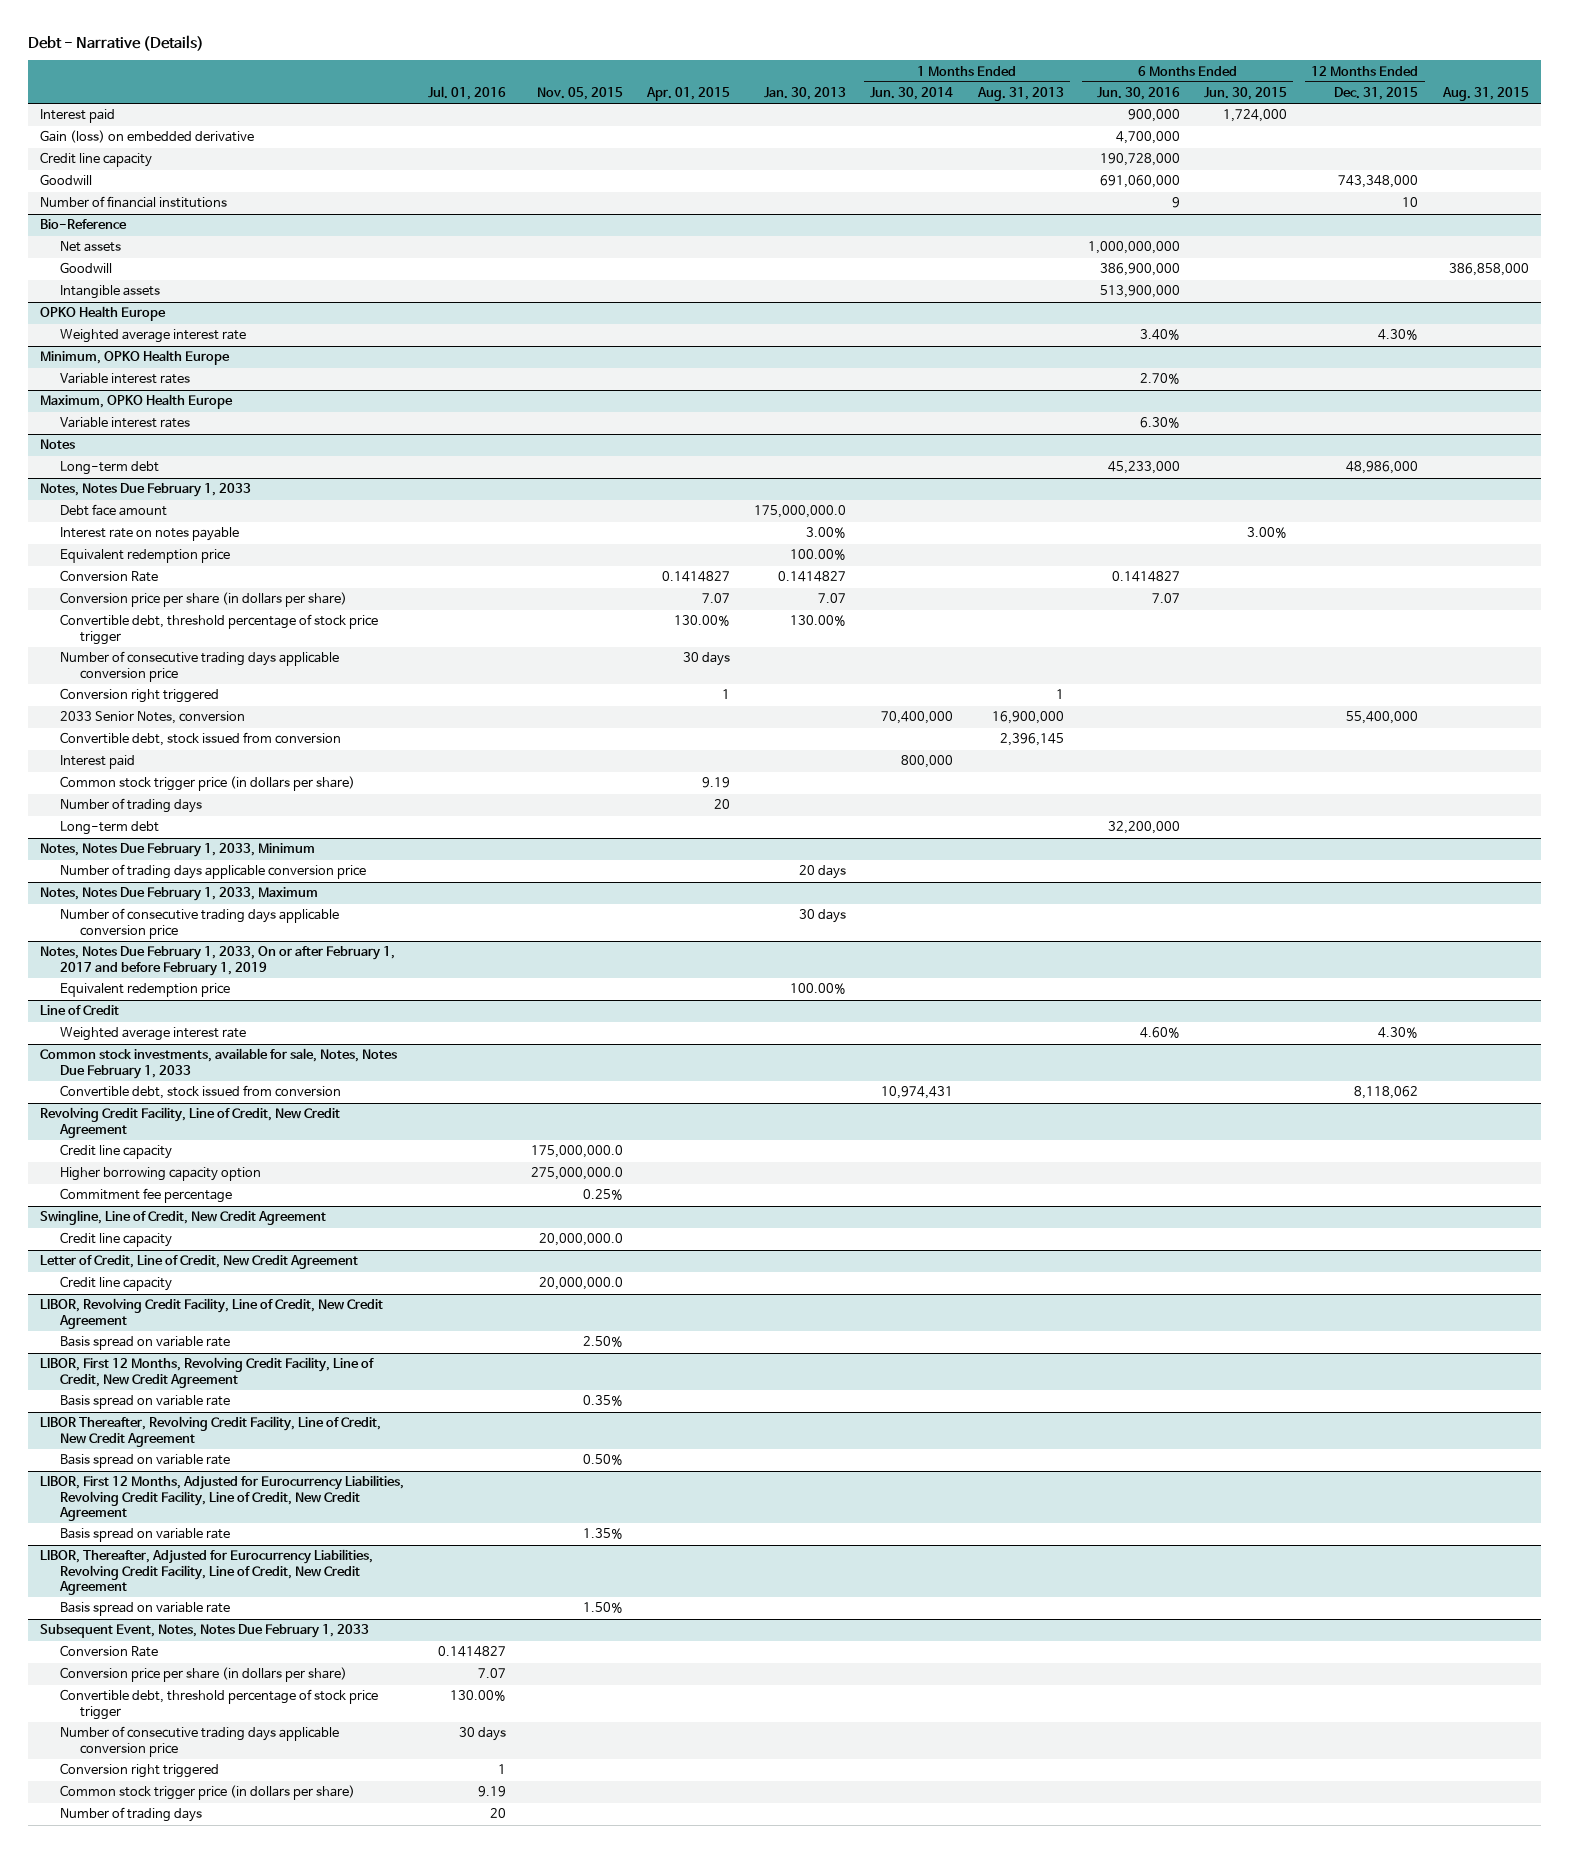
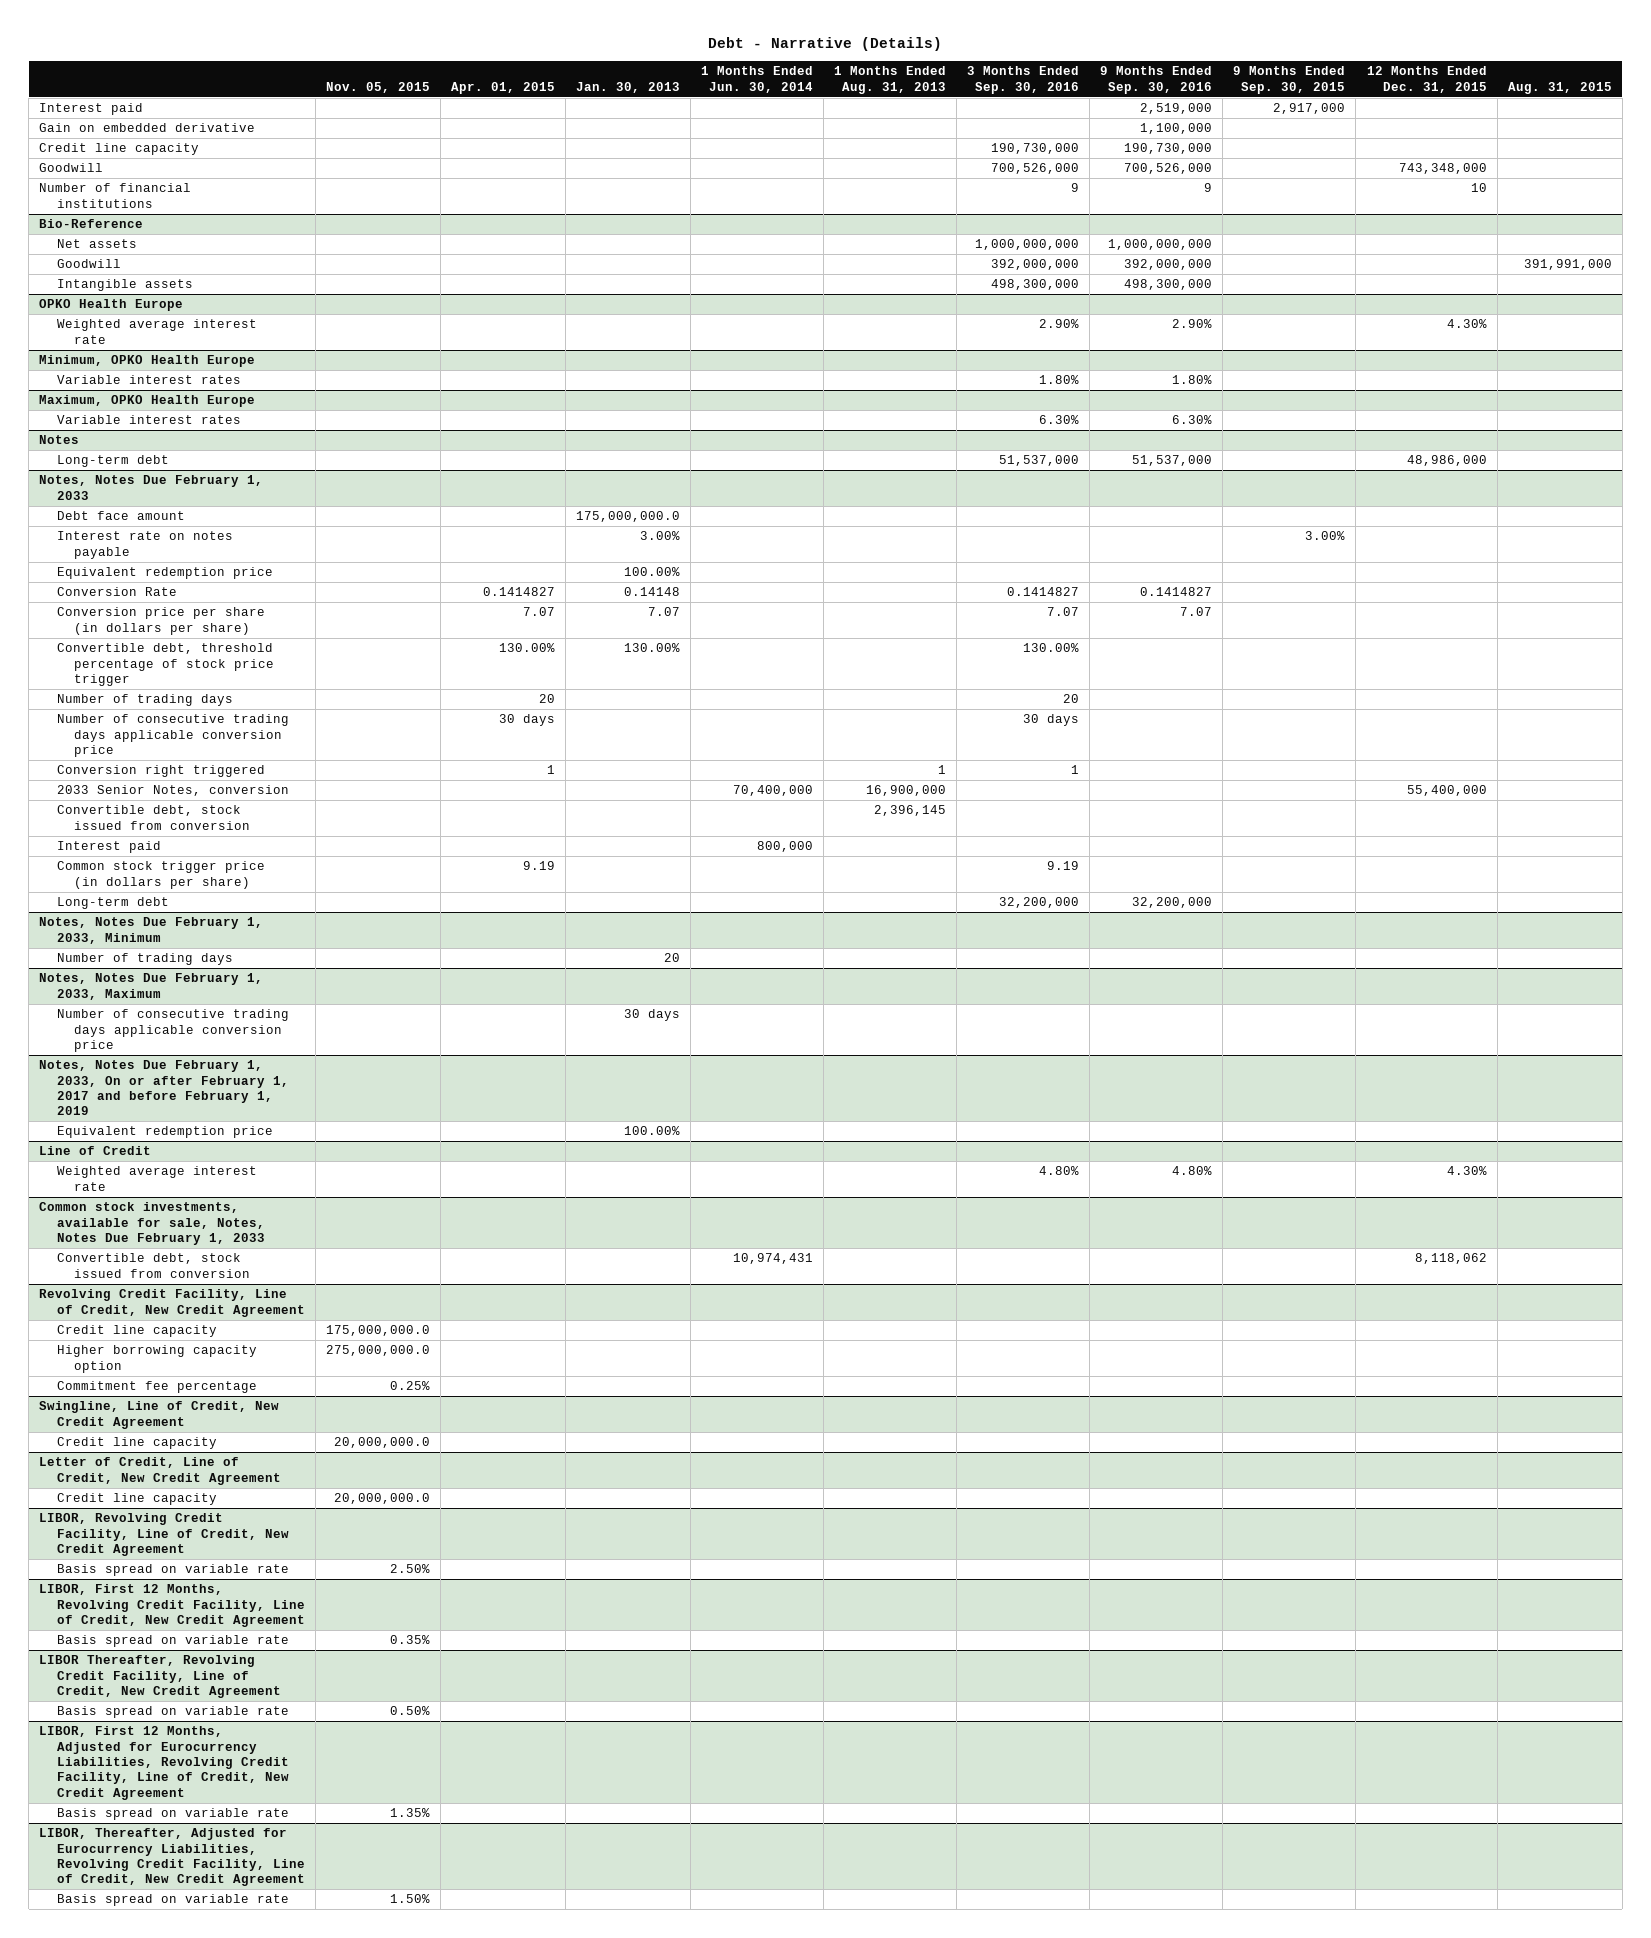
- | Jul. 01, 2016 | Nov. 05, 2015 | Apr. 01, 2015 | Jan. 30, 2013 | 1 Months Ended Jun. 30, 2014 | 1 Months Ended Aug. 31, 2013 | 6 Months Ended Jun. 30, 2016 | 6 Months Ended Jun. 30, 2015 | 12 Months Ended Dec. 31, 2015 | Aug. 31, 2015
+ | Nov. 05, 2015 | Apr. 01, 2015 | Jan. 30, 2013 | 1 Months Ended Jun. 30, 2014 | 1 Months Ended Aug. 31, 2013 | 3 Months Ended Sep. 30, 2016 | 9 Months Ended Sep. 30, 2016 | 9 Months Ended Sep. 30, 2015 | 12 Months Ended Dec. 31, 2015 | Aug. 31, 2015
- Gain (loss) on embedded derivative | | | | | | | 4,700,000 | | |
+ Gain on embedded derivative | | | | | | | 1,100,000 | | |
@ Bio-Reference
- Goodwill | | | | | | | 386,900,000 | | | 386,858,000
+ Goodwill | | | | | | 392,000,000 | 392,000,000 | | | 391,991,000
@ Notes, Notes Due February 1, 2033
- Conversion Rate | | | 0.1414827 | 0.1414827 | | | 0.1414827 | | |
+ Conversion Rate | | 0.1414827 | 0.14148 | | | 0.1414827 | 0.1414827 | | |
moved up: Number of trading days | | 20 | | | | 20 | | | |
@ Notes, Notes Due February 1, 2033, Minimum
- Number of trading days applicable conversion price | | | | 20 days | | | | | |
+ Number of trading days | | | 20 | | | | | | |
- Subsequent Event, Notes, Notes Due February 1, 2033
- Conversion Rate | 0.1414827 | | | | | | | | |
- Conversion price per share (in dollars per share) | 7.07 | | | | | | | | |
- Convertible debt, threshold percentage of stock price trigger | 130.00% | | | | | | | | |
- Number of consecutive trading days applicable conversion price | 30 days | | | | | | | | |
- Conversion right triggered | 1 | | | | | | | | |
- Common stock trigger price (in dollars per share) | 9.19 | | | | | | | | |
- Number of trading days | 20 | | | | | | | | |

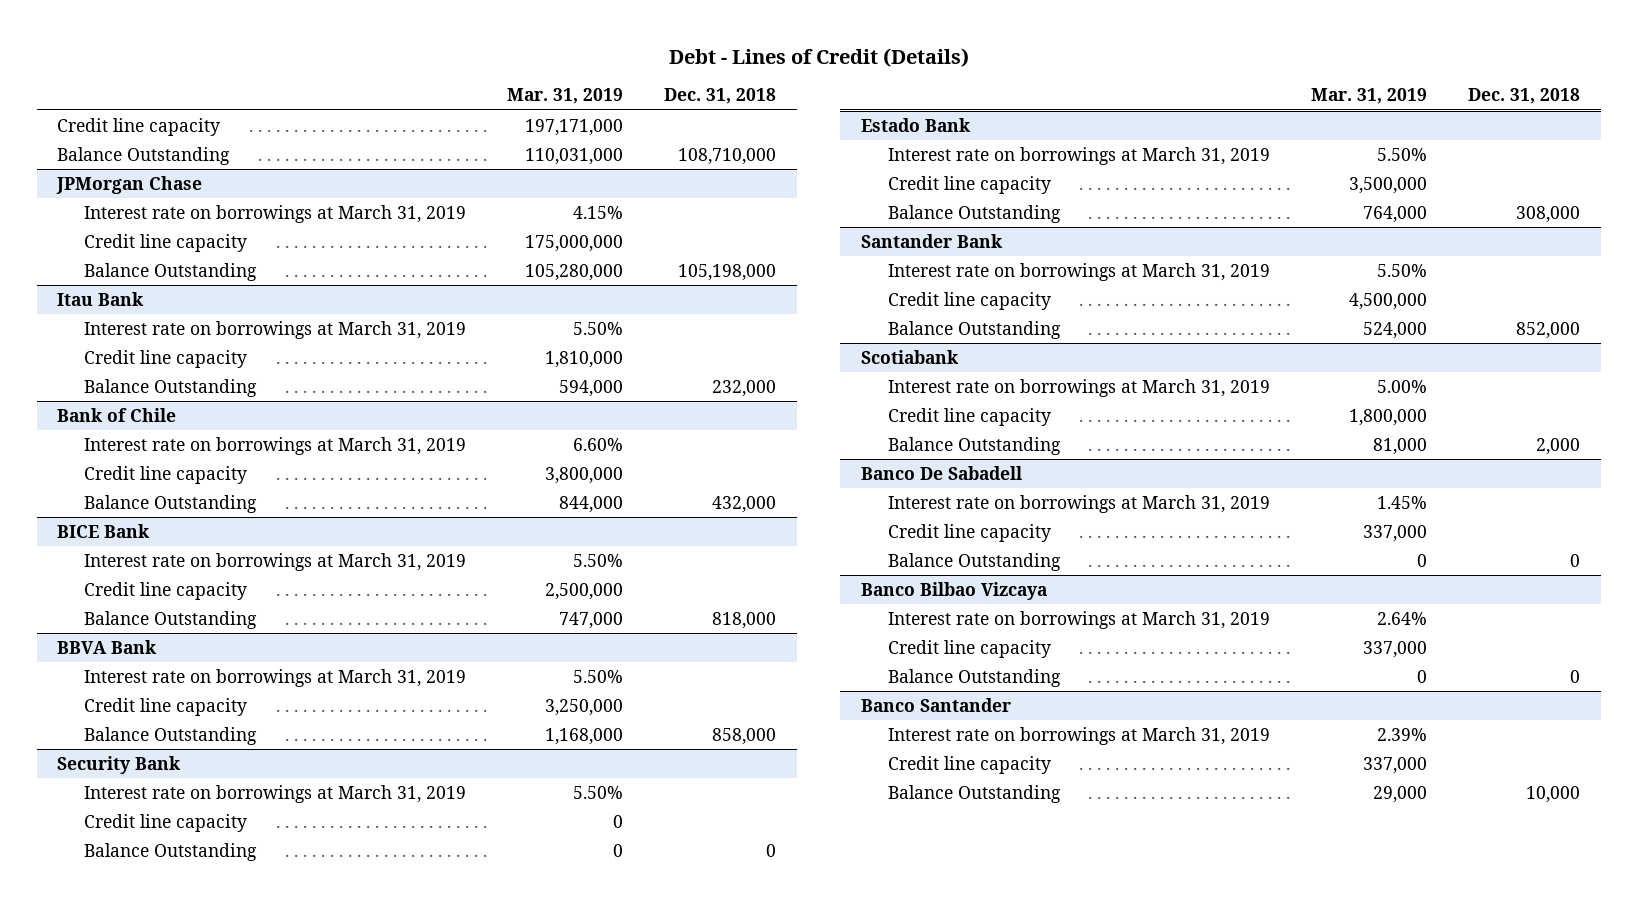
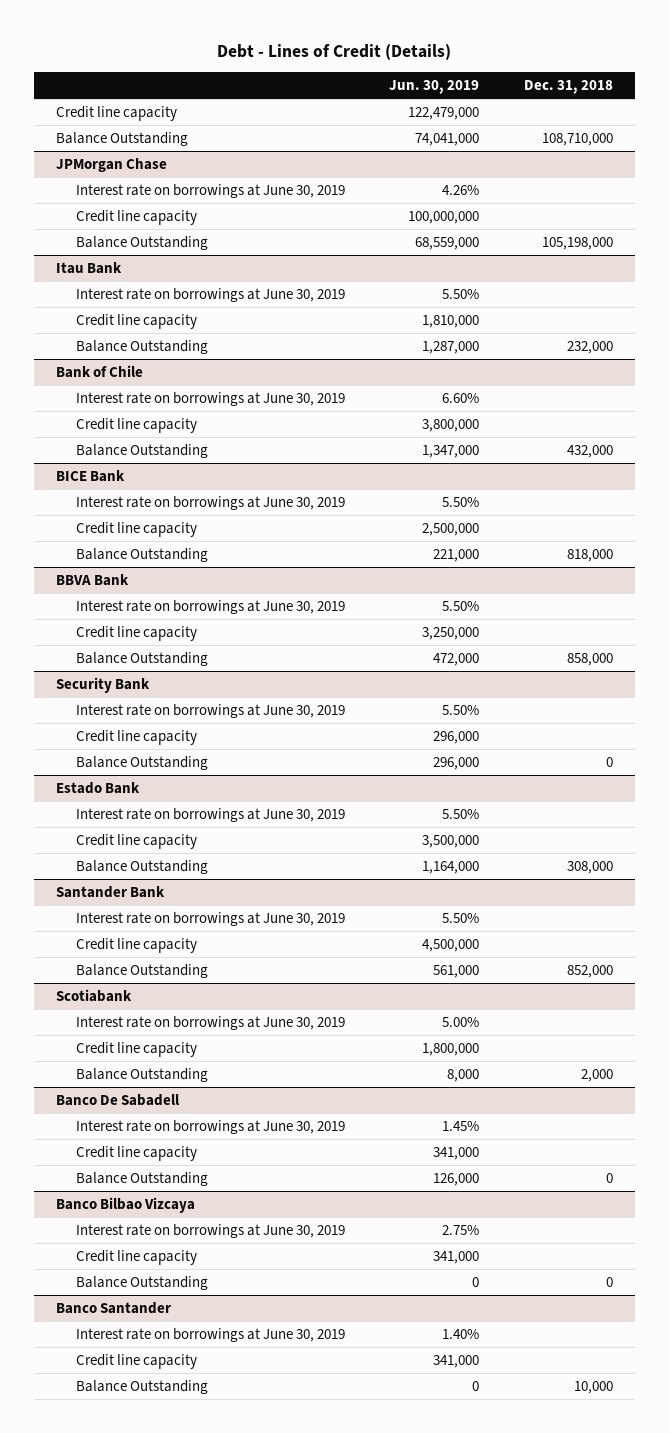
- | Mar. 31, 2019 | Dec. 31, 2018
+ | Jun. 30, 2019 | Dec. 31, 2018
@ JPMorgan Chase
- Interest rate on borrowings at March 31, 2019 | 4.15% |
+ Interest rate on borrowings at June 30, 2019 | 4.26% |
@ Itau Bank
- Interest rate on borrowings at March 31, 2019 | 5.50% |
+ Interest rate on borrowings at June 30, 2019 | 5.50% |
@ Bank of Chile
- Interest rate on borrowings at March 31, 2019 | 6.60% |
+ Interest rate on borrowings at June 30, 2019 | 6.60% |
@ BICE Bank
- Interest rate on borrowings at March 31, 2019 | 5.50% |
+ Interest rate on borrowings at June 30, 2019 | 5.50% |
@ BBVA Bank
- Interest rate on borrowings at March 31, 2019 | 5.50% |
+ Interest rate on borrowings at June 30, 2019 | 5.50% |
@ Security Bank
- Interest rate on borrowings at March 31, 2019 | 5.50% |
+ Interest rate on borrowings at June 30, 2019 | 5.50% |
@ Estado Bank
- Interest rate on borrowings at March 31, 2019 | 5.50% |
+ Interest rate on borrowings at June 30, 2019 | 5.50% |
@ Santander Bank
- Interest rate on borrowings at March 31, 2019 | 5.50% |
+ Interest rate on borrowings at June 30, 2019 | 5.50% |
@ Scotiabank
- Interest rate on borrowings at March 31, 2019 | 5.00% |
+ Interest rate on borrowings at June 30, 2019 | 5.00% |
@ Banco De Sabadell
- Interest rate on borrowings at March 31, 2019 | 1.45% |
+ Interest rate on borrowings at June 30, 2019 | 1.45% |
@ Banco Bilbao Vizcaya
- Interest rate on borrowings at March 31, 2019 | 2.64% |
+ Interest rate on borrowings at June 30, 2019 | 2.75% |
@ Banco Santander
- Interest rate on borrowings at March 31, 2019 | 2.39% |
+ Interest rate on borrowings at June 30, 2019 | 1.40% |

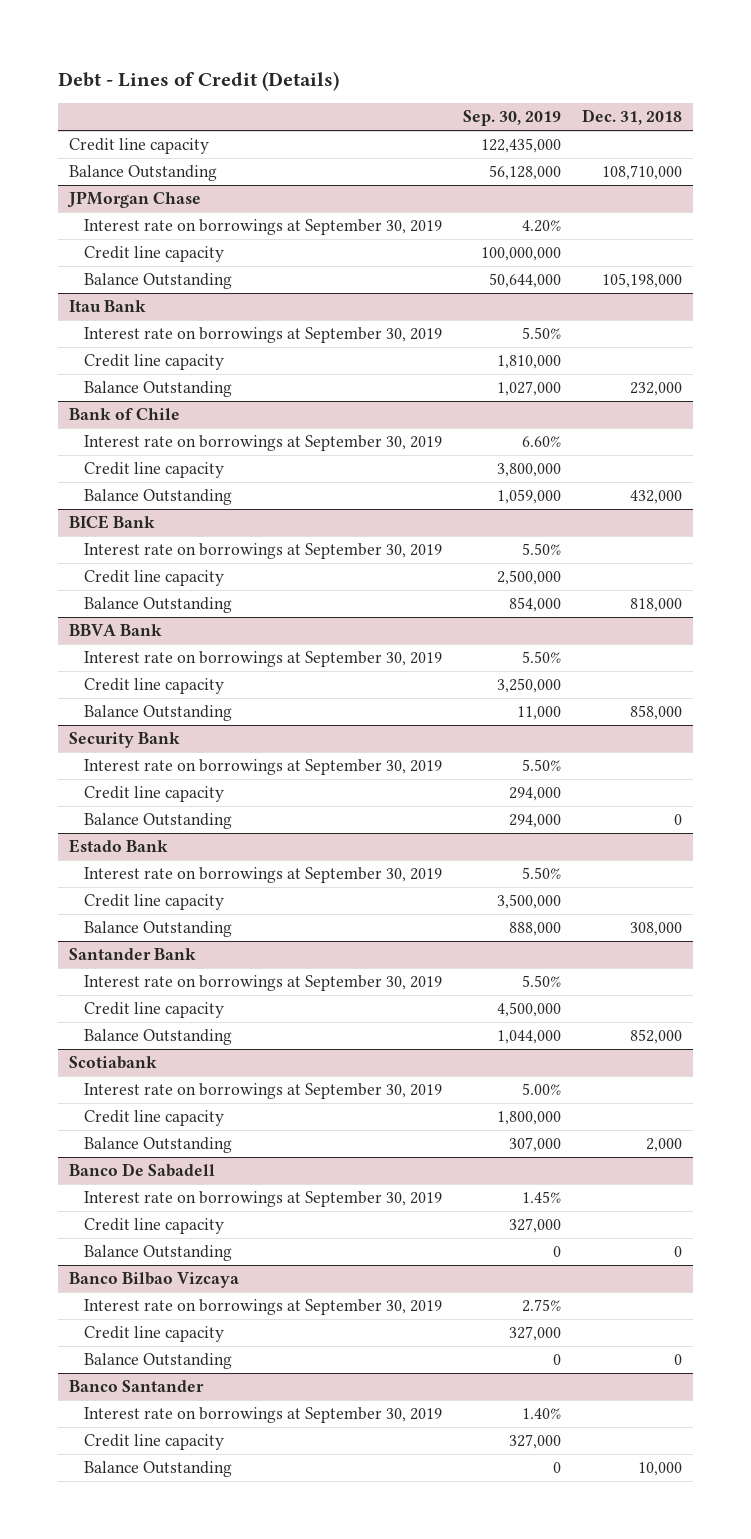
- | Jun. 30, 2019 | Dec. 31, 2018
+ | Sep. 30, 2019 | Dec. 31, 2018
@ JPMorgan Chase
- Interest rate on borrowings at June 30, 2019 | 4.26% |
+ Interest rate on borrowings at September 30, 2019 | 4.20% |
@ Itau Bank
- Interest rate on borrowings at June 30, 2019 | 5.50% |
+ Interest rate on borrowings at September 30, 2019 | 5.50% |
@ Bank of Chile
- Interest rate on borrowings at June 30, 2019 | 6.60% |
+ Interest rate on borrowings at September 30, 2019 | 6.60% |
@ BICE Bank
- Interest rate on borrowings at June 30, 2019 | 5.50% |
+ Interest rate on borrowings at September 30, 2019 | 5.50% |
@ BBVA Bank
- Interest rate on borrowings at June 30, 2019 | 5.50% |
+ Interest rate on borrowings at September 30, 2019 | 5.50% |
@ Security Bank
- Interest rate on borrowings at June 30, 2019 | 5.50% |
+ Interest rate on borrowings at September 30, 2019 | 5.50% |
@ Estado Bank
- Interest rate on borrowings at June 30, 2019 | 5.50% |
+ Interest rate on borrowings at September 30, 2019 | 5.50% |
@ Santander Bank
- Interest rate on borrowings at June 30, 2019 | 5.50% |
+ Interest rate on borrowings at September 30, 2019 | 5.50% |
@ Scotiabank
- Interest rate on borrowings at June 30, 2019 | 5.00% |
+ Interest rate on borrowings at September 30, 2019 | 5.00% |
@ Banco De Sabadell
- Interest rate on borrowings at June 30, 2019 | 1.45% |
+ Interest rate on borrowings at September 30, 2019 | 1.45% |
@ Banco Bilbao Vizcaya
- Interest rate on borrowings at June 30, 2019 | 2.75% |
+ Interest rate on borrowings at September 30, 2019 | 2.75% |
@ Banco Santander
- Interest rate on borrowings at June 30, 2019 | 1.40% |
+ Interest rate on borrowings at September 30, 2019 | 1.40% |

